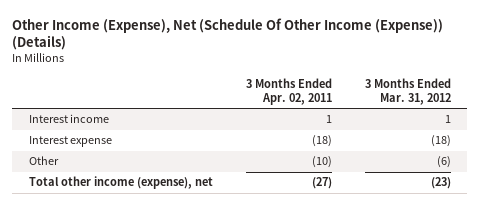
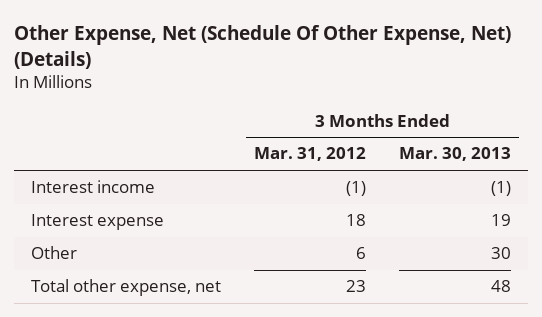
- Other Income (Expense), Net (Schedule Of Other Income (Expense)) (Details)
+ Other Expense, Net (Schedule Of Other Expense, Net) (Details)
- | 3 Months Ended Apr. 02, 2011 | 3 Months Ended Mar. 31, 2012
+ | 3 Months Ended Mar. 31, 2012 | 3 Months Ended Mar. 30, 2013
- Interest income | 1 | 1
- Interest expense | (18) | (18)
- Other | (10) | (6)
- Total other income (expense), net | (27) | (23)
+ Interest income | (1) | (1)
+ Interest expense | 18 | 19
+ Other | 6 | 30
+ Total other expense, net | 23 | 48

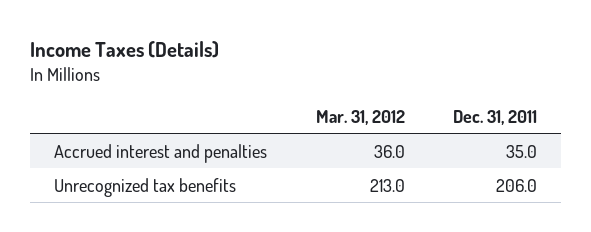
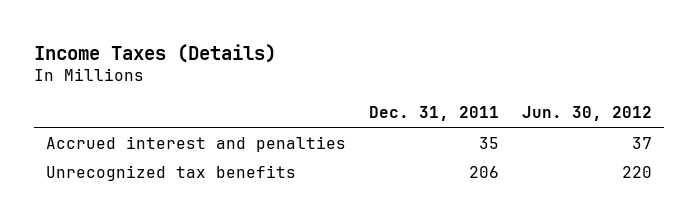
- | Mar. 31, 2012 | Dec. 31, 2011
+ | Dec. 31, 2011 | Jun. 30, 2012
- Accrued interest and penalties | 36.0 | 35.0
- Unrecognized tax benefits | 213.0 | 206.0
+ Accrued interest and penalties | 35 | 37
+ Unrecognized tax benefits | 206 | 220

